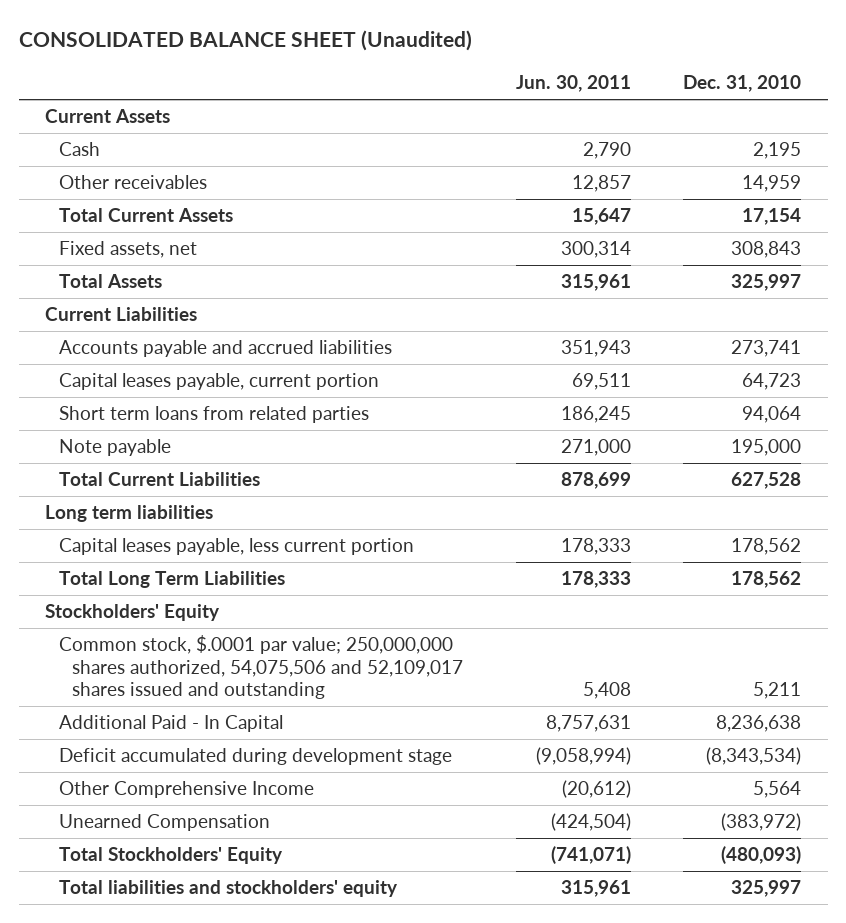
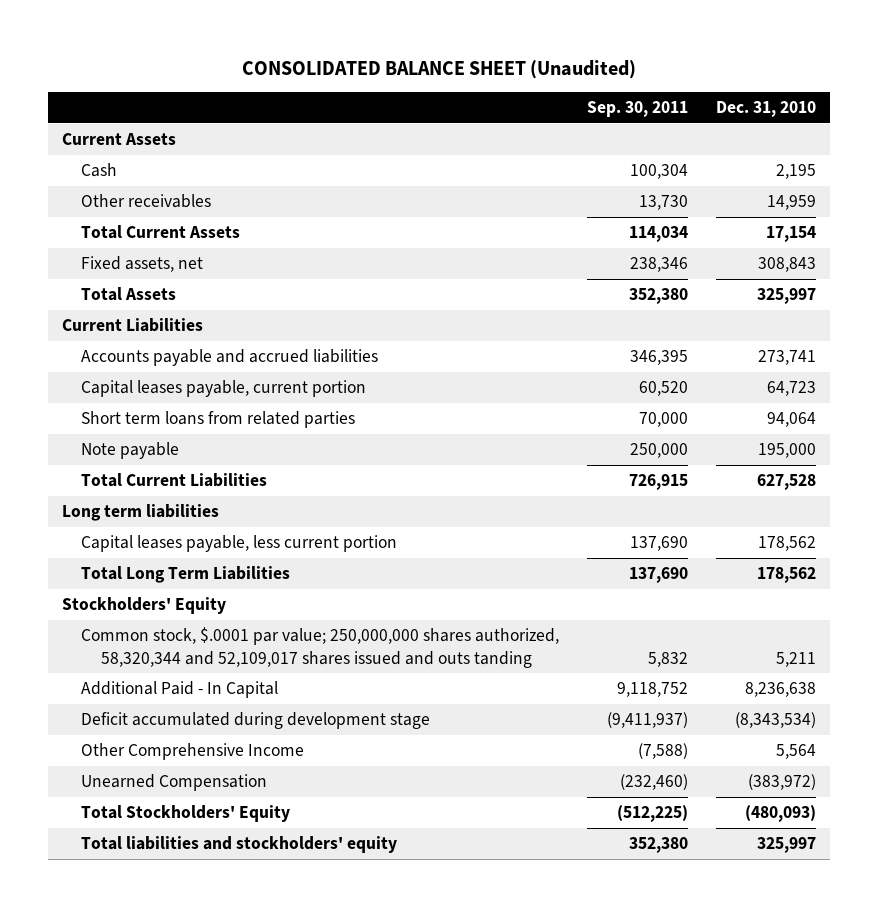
- | Jun. 30, 2011 | Dec. 31, 2010
+ | Sep. 30, 2011 | Dec. 31, 2010
- Common stock, $.0001 par value; 250,000,000 shares authorized, 54,075,506 and 52,109,017 shares issued and outstanding | 5,408 | 5,211
+ Common stock, $.0001 par value; 250,000,000 shares authorized, 58,320,344 and 52,109,017 shares issued and outs tanding | 5,832 | 5,211

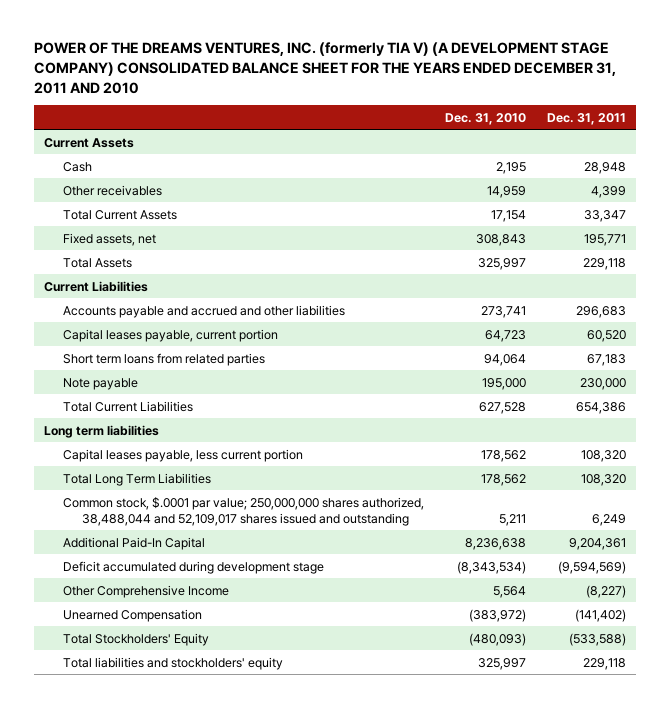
- CONSOLIDATED BALANCE SHEET (Unaudited)
+ POWER OF THE DREAMS VENTURES, INC. (formerly TIA V) (A DEVELOPMENT STAGE COMPANY) CONSOLIDATED BALANCE SHEET FOR THE YEARS ENDED DECEMBER 31, 2011 AND 2010
- | Sep. 30, 2011 | Dec. 31, 2010
+ | Dec. 31, 2010 | Dec. 31, 2011
- Accounts payable and accrued liabilities | 346,395 | 273,741
+ Accounts payable and accrued and other liabilities | 273,741 | 296,683
- Stockholders' Equity
- Common stock, $.0001 par value; 250,000,000 shares authorized, 58,320,344 and 52,109,017 shares issued and outs tanding | 5,832 | 5,211
- Additional Paid - In Capital | 9,118,752 | 8,236,638
+ Common stock, $.0001 par value; 250,000,000 shares authorized, 38,488,044 and 52,109,017 shares issued and outstanding | 5,211 | 6,249
+ Additional Paid-In Capital | 8,236,638 | 9,204,361

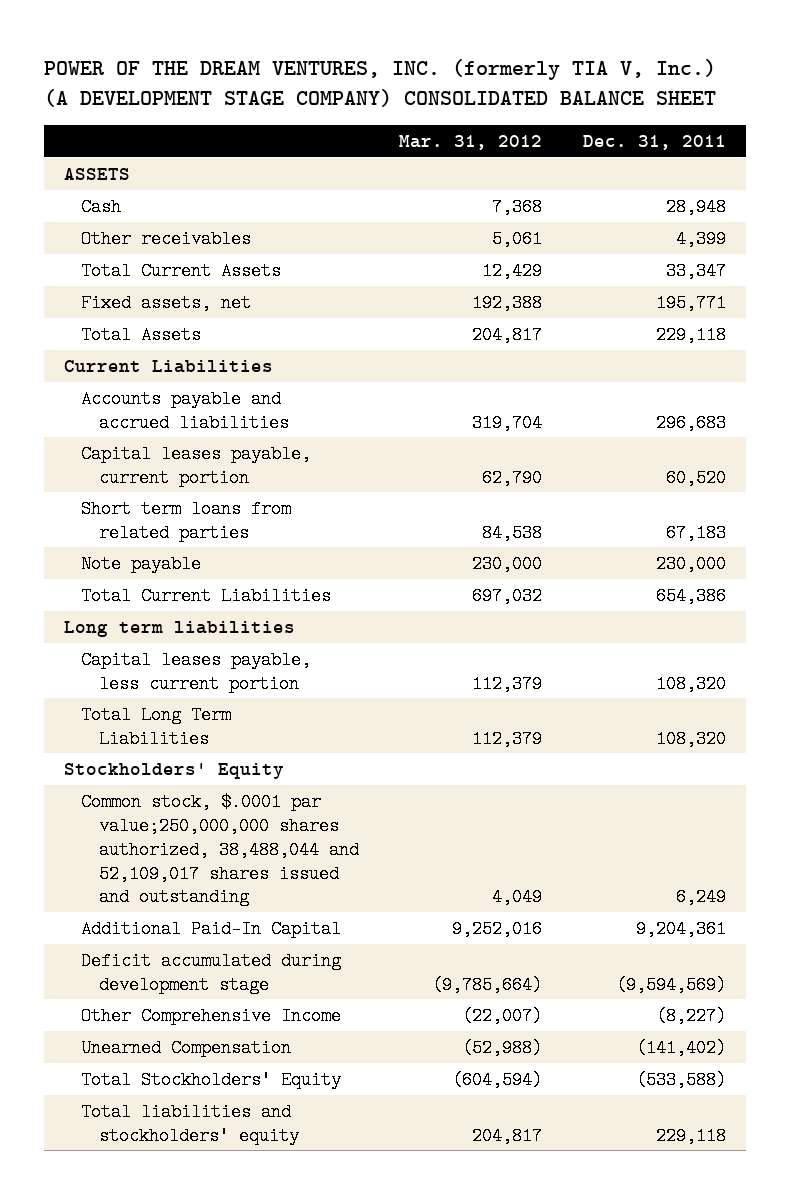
- POWER OF THE DREAMS VENTURES, INC. (formerly TIA V) (A DEVELOPMENT STAGE COMPANY) CONSOLIDATED BALANCE SHEET FOR THE YEARS ENDED DECEMBER 31, 2011 AND 2010
+ POWER OF THE DREAM VENTURES, INC. (formerly TIA V, Inc.) (A DEVELOPMENT STAGE COMPANY) CONSOLIDATED BALANCE SHEET
- | Dec. 31, 2010 | Dec. 31, 2011
+ | Mar. 31, 2012 | Dec. 31, 2011
- Current Assets
+ ASSETS
- Accounts payable and accrued and other liabilities | 273,741 | 296,683
+ Accounts payable and accrued liabilities | 319,704 | 296,683
- Common stock, $.0001 par value; 250,000,000 shares authorized, 38,488,044 and 52,109,017 shares issued and outstanding | 5,211 | 6,249
+ Stockholders' Equity
+ Common stock, $.0001 par value;250,000,000 shares authorized, 38,488,044 and 52,109,017 shares issued and outstanding | 4,049 | 6,249

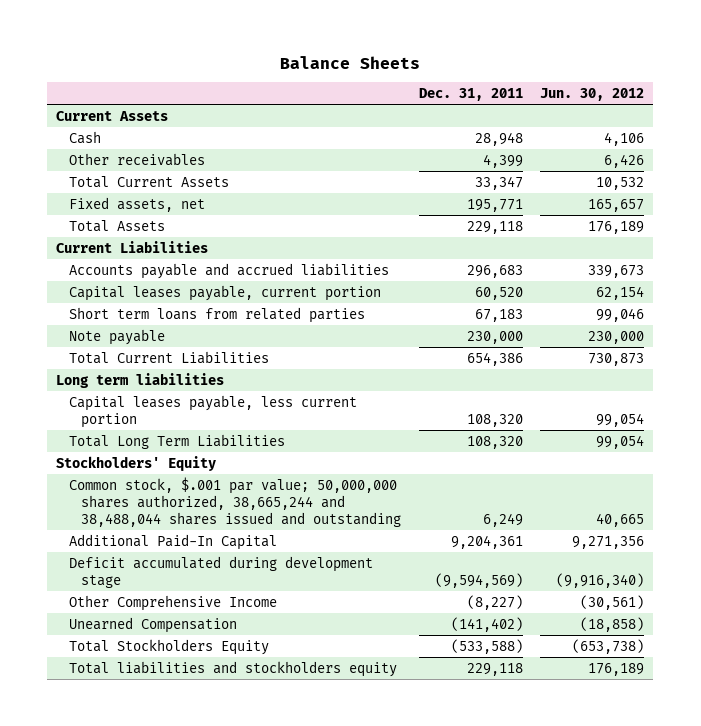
- POWER OF THE DREAM VENTURES, INC. (formerly TIA V, Inc.) (A DEVELOPMENT STAGE COMPANY) CONSOLIDATED BALANCE SHEET
+ Balance Sheets
- | Mar. 31, 2012 | Dec. 31, 2011
+ | Dec. 31, 2011 | Jun. 30, 2012
- ASSETS
+ Current Assets
- Common stock, $.0001 par value;250,000,000 shares authorized, 38,488,044 and 52,109,017 shares issued and outstanding | 4,049 | 6,249
+ Common stock, $.001 par value; 50,000,000 shares authorized, 38,665,244 and 38,488,044 shares issued and outstanding | 6,249 | 40,665
- Total Stockholders' Equity | (604,594) | (533,588)
- Total liabilities and stockholders' equity | 204,817 | 229,118
+ Total Stockholders Equity | (533,588) | (653,738)
+ Total liabilities and stockholders equity | 229,118 | 176,189

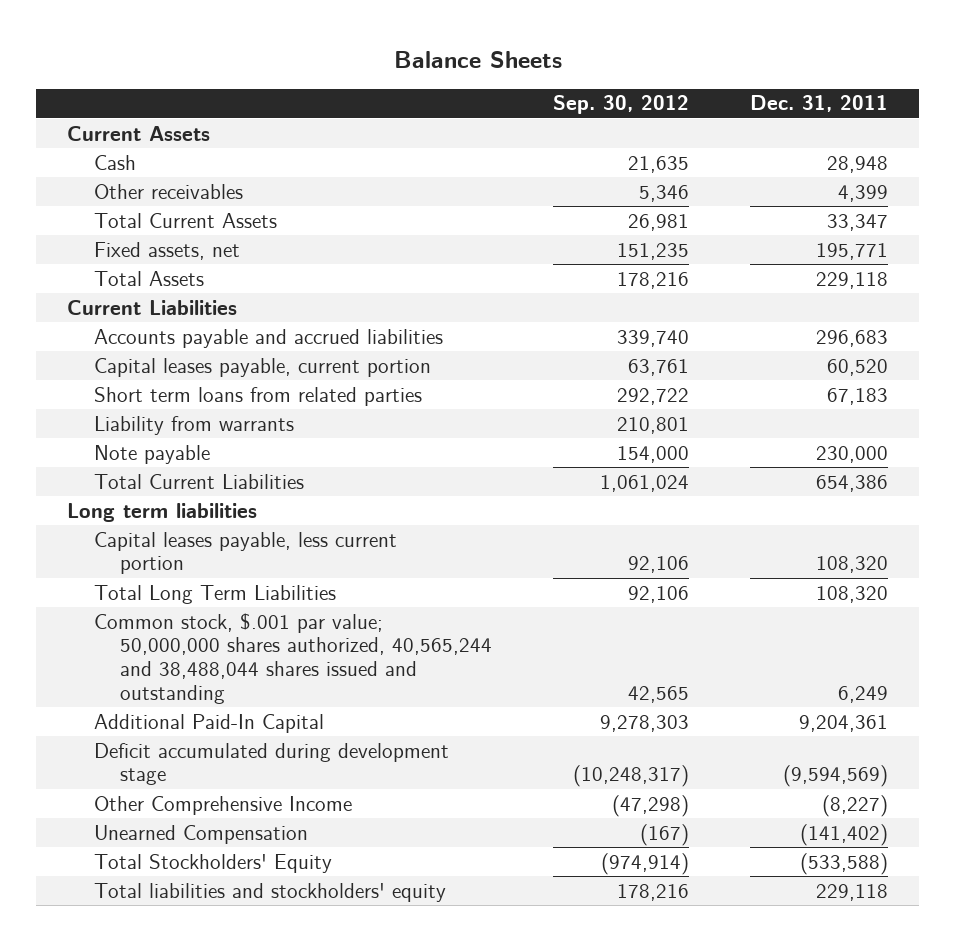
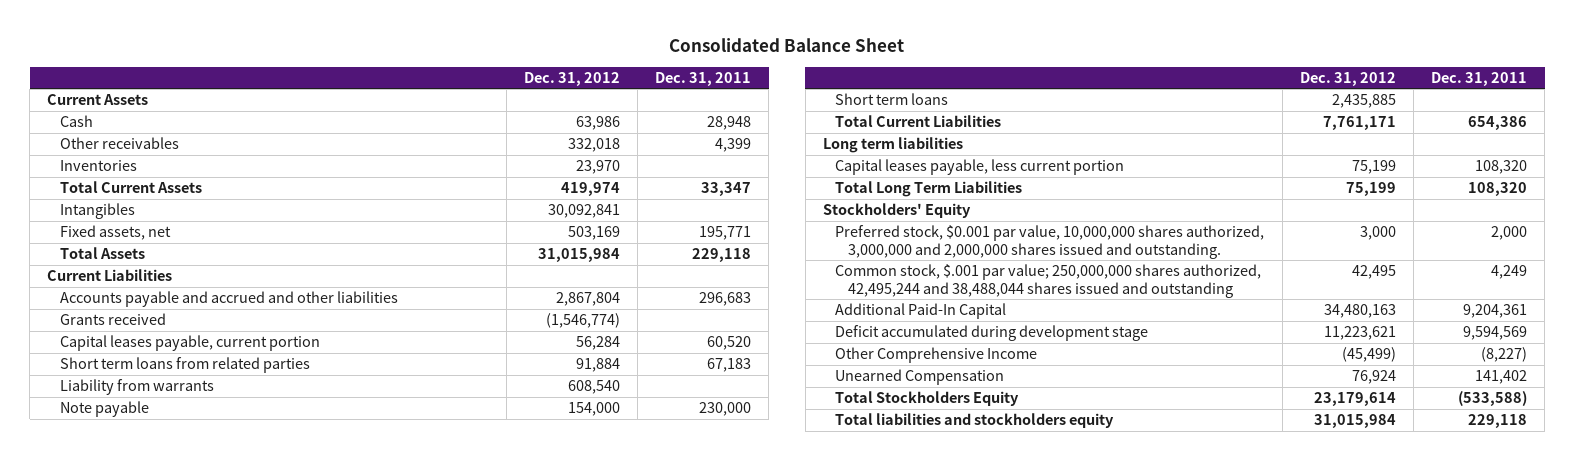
- Balance Sheets
+ Consolidated Balance Sheet
- | Sep. 30, 2012 | Dec. 31, 2011
+ | Dec. 31, 2012 | Dec. 31, 2011
+ Inventories | 23,970 |
+ Intangibles | 30,092,841 |
- Accounts payable and accrued liabilities | 339,740 | 296,683
+ Accounts payable and accrued and other liabilities | 2,867,804 | 296,683
+ Grants received | (1,546,774) |
+ Short term loans | 2,435,885 |
- Common stock, $.001 par value; 50,000,000 shares authorized, 40,565,244 and 38,488,044 shares issued and outstanding | 42,565 | 6,249
+ Stockholders' Equity
+ Preferred stock, $0.001 par value, 10,000,000 shares authorized, 3,000,000 and 2,000,000 shares issued and outstanding. | 3,000 | 2,000
+ Common stock, $.001 par value; 250,000,000 shares authorized, 42,495,244 and 38,488,044 shares issued and outstanding | 42,495 | 4,249
- Deficit accumulated during development stage | (10,248,317) | (9,594,569)
+ Deficit accumulated during development stage | 11,223,621 | 9,594,569
- Unearned Compensation | (167) | (141,402)
- Total Stockholders' Equity | (974,914) | (533,588)
- Total liabilities and stockholders' equity | 178,216 | 229,118
+ Unearned Compensation | 76,924 | 141,402
+ Total Stockholders Equity | 23,179,614 | (533,588)
+ Total liabilities and stockholders equity | 31,015,984 | 229,118

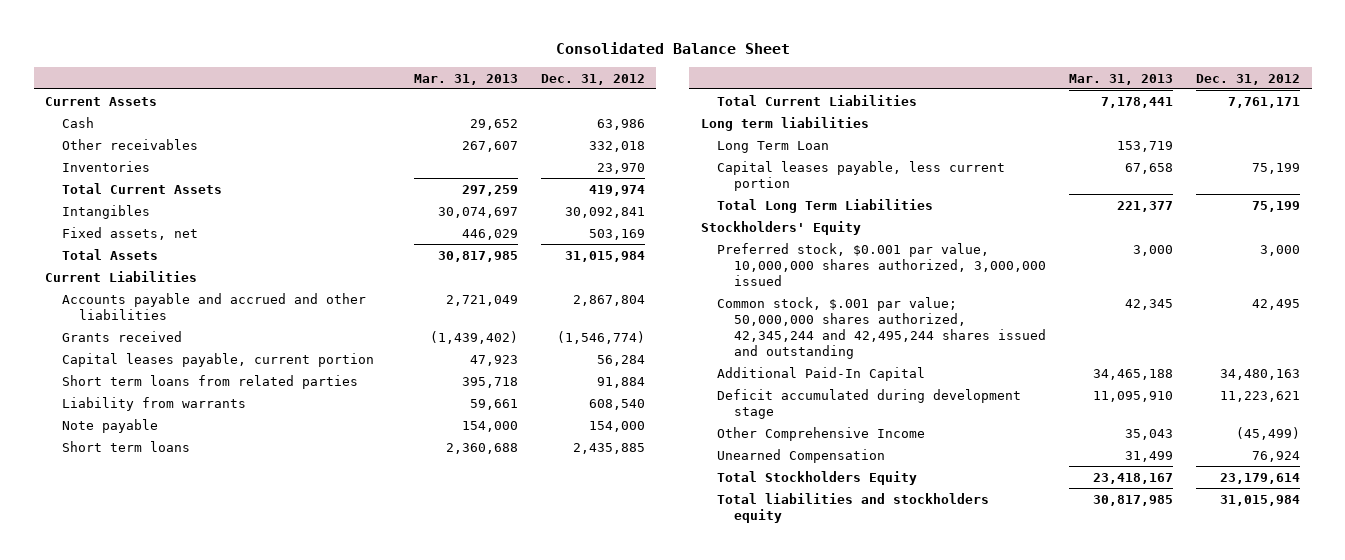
- | Dec. 31, 2012 | Dec. 31, 2011
+ | Mar. 31, 2013 | Dec. 31, 2012
+ Long Term Loan | 153,719 |
- Preferred stock, $0.001 par value, 10,000,000 shares authorized, 3,000,000 and 2,000,000 shares issued and outstanding. | 3,000 | 2,000
- Common stock, $.001 par value; 250,000,000 shares authorized, 42,495,244 and 38,488,044 shares issued and outstanding | 42,495 | 4,249
+ Preferred stock, $0.001 par value, 10,000,000 shares authorized, 3,000,000 issued | 3,000 | 3,000
+ Common stock, $.001 par value; 50,000,000 shares authorized, 42,345,244 and 42,495,244 shares issued and outstanding | 42,345 | 42,495

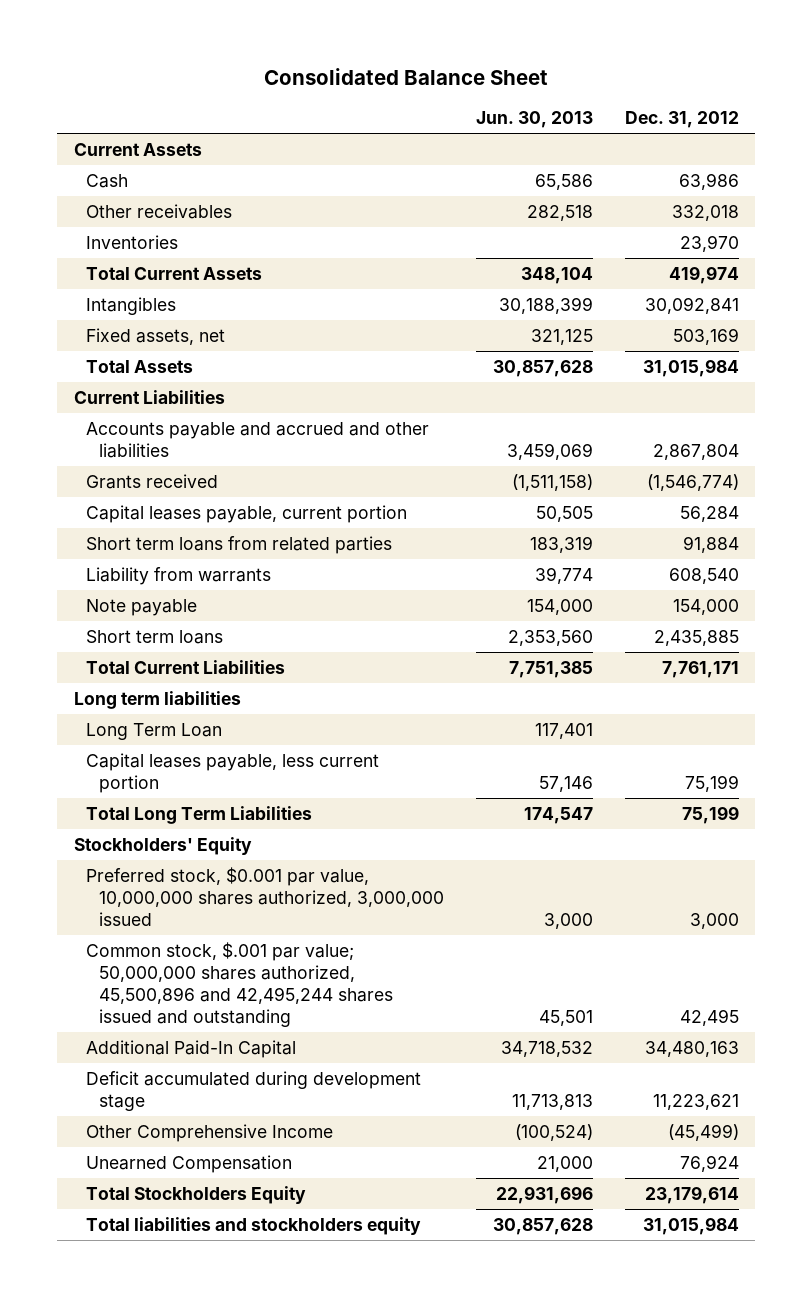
- | Mar. 31, 2013 | Dec. 31, 2012
+ | Jun. 30, 2013 | Dec. 31, 2012
- Common stock, $.001 par value; 50,000,000 shares authorized, 42,345,244 and 42,495,244 shares issued and outstanding | 42,345 | 42,495
+ Common stock, $.001 par value; 50,000,000 shares authorized, 45,500,896 and 42,495,244 shares issued and outstanding | 45,501 | 42,495

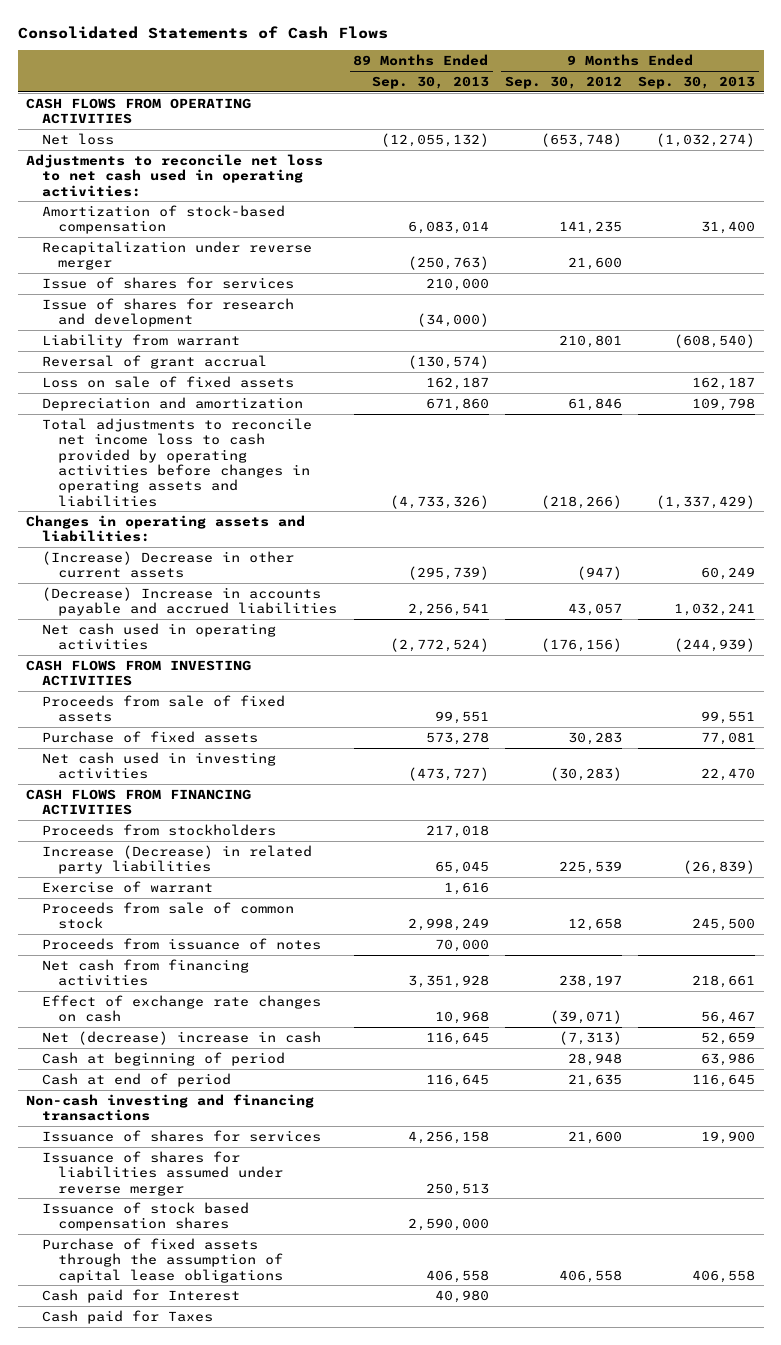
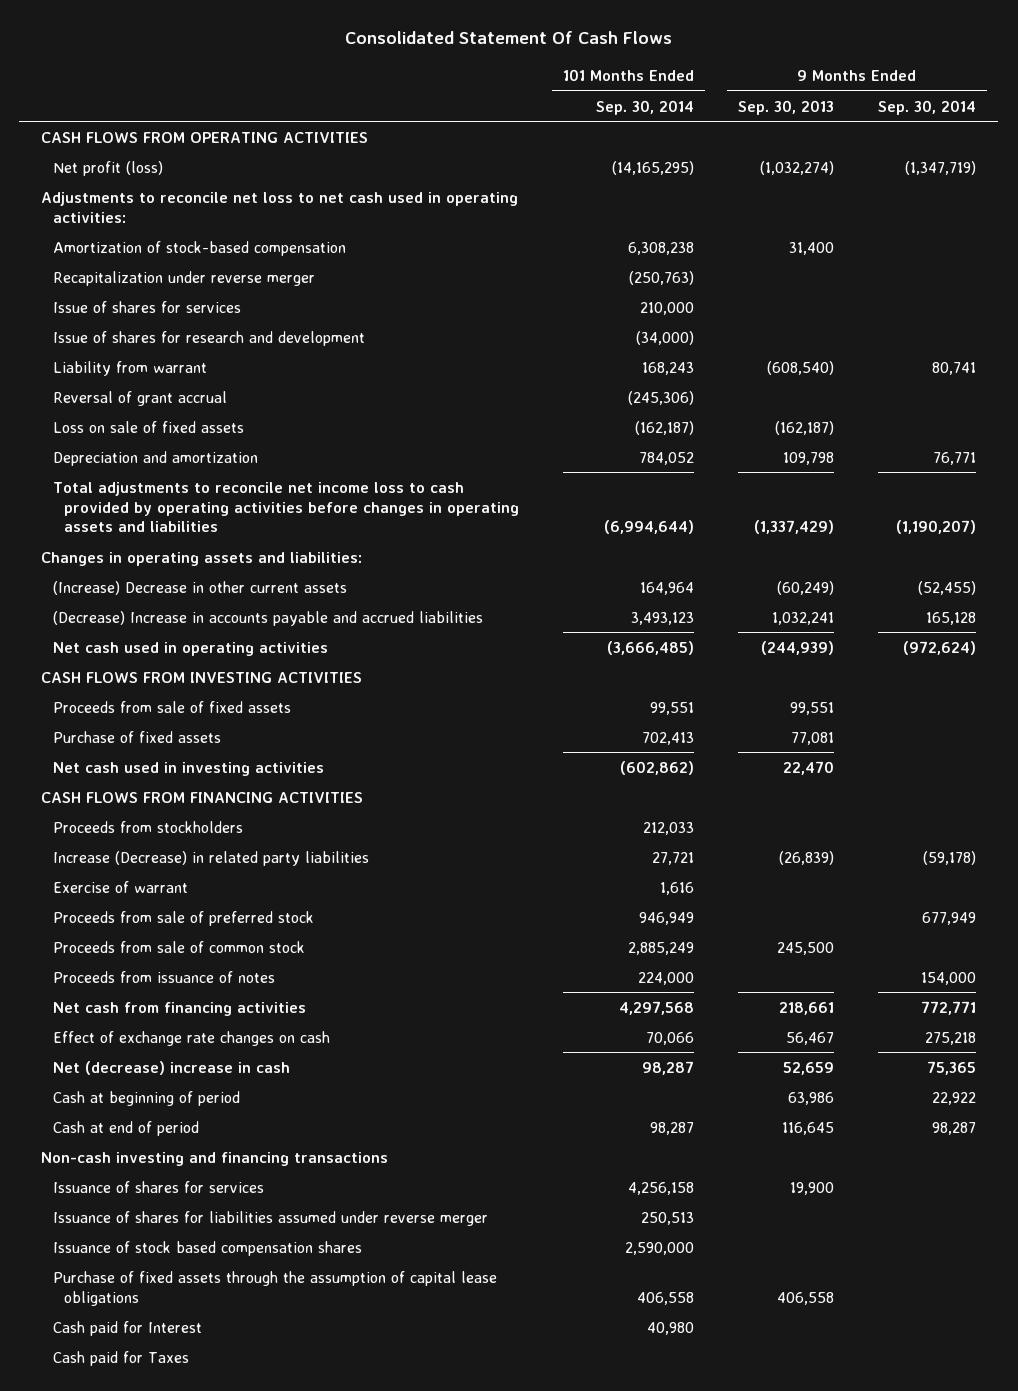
- Consolidated Statements of Cash Flows
+ Consolidated Statement Of Cash Flows
- | 89 Months Ended Sep. 30, 2013 | 9 Months Ended Sep. 30, 2012 | 9 Months Ended Sep. 30, 2013
+ | 101 Months Ended Sep. 30, 2014 | 9 Months Ended Sep. 30, 2013 | 9 Months Ended Sep. 30, 2014
- Net loss | (12,055,132) | (653,748) | (1,032,274)
+ Net profit (loss) | (14,165,295) | (1,032,274) | (1,347,719)
- Loss on sale of fixed assets | 162,187 | | 162,187
+ Loss on sale of fixed assets | (162,187) | (162,187) |
- (Increase) Decrease in other current assets | (295,739) | (947) | 60,249
+ (Increase) Decrease in other current assets | 164,964 | (60,249) | (52,455)
+ Proceeds from sale of preferred stock | 946,949 | | 677,949

